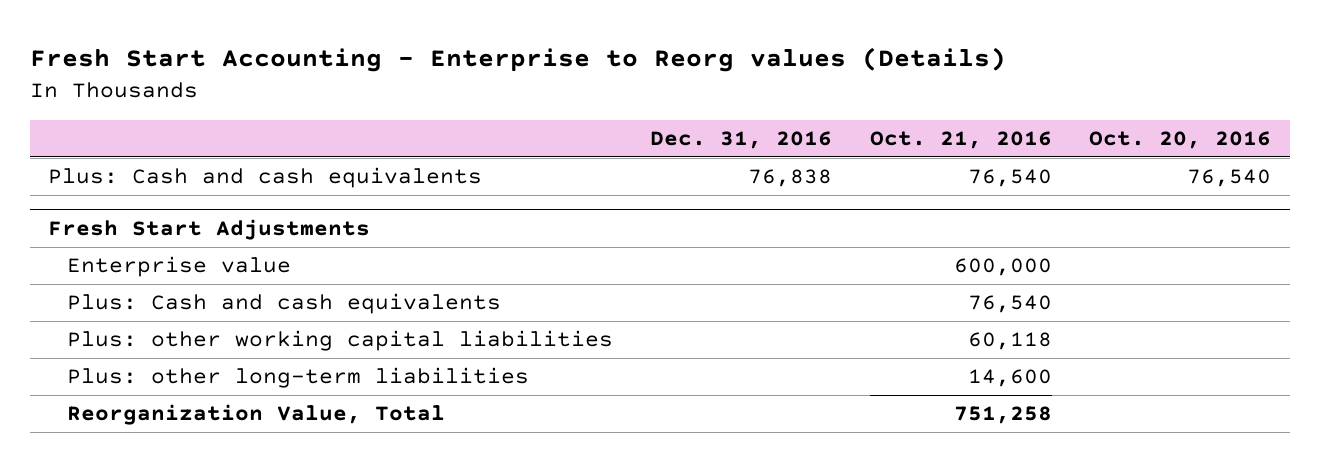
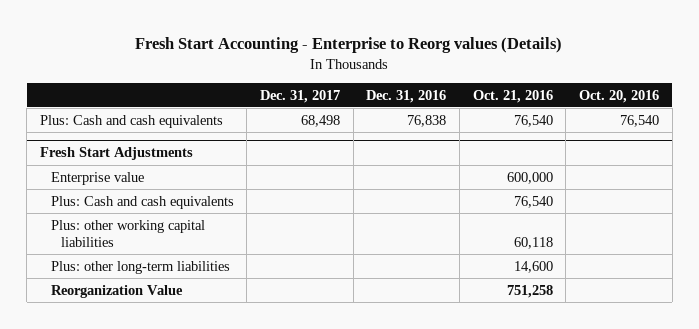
- | Dec. 31, 2016 | Oct. 21, 2016 | Oct. 20, 2016
+ | Dec. 31, 2017 | Dec. 31, 2016 | Oct. 21, 2016 | Oct. 20, 2016
@ Fresh Start Adjustments
- Reorganization Value, Total | | 751,258 |
+ Reorganization Value | | | 751,258 |

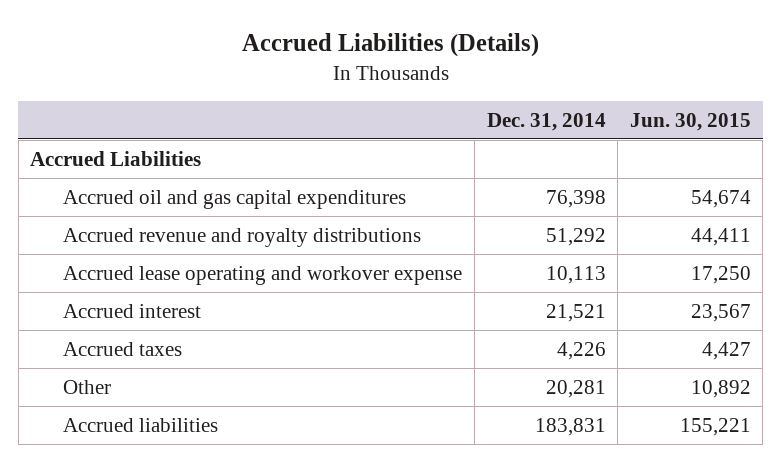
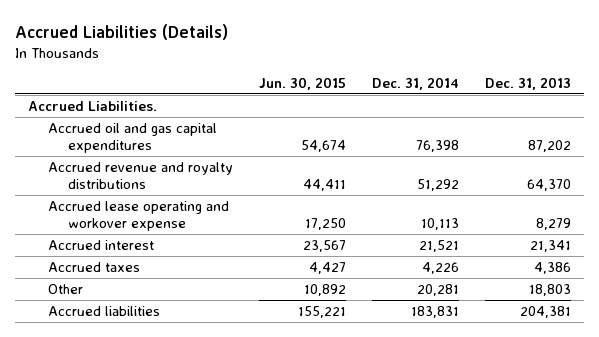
- | Dec. 31, 2014 | Jun. 30, 2015
+ | Jun. 30, 2015 | Dec. 31, 2014 | Dec. 31, 2013
- Accrued Liabilities
+ Accrued Liabilities.

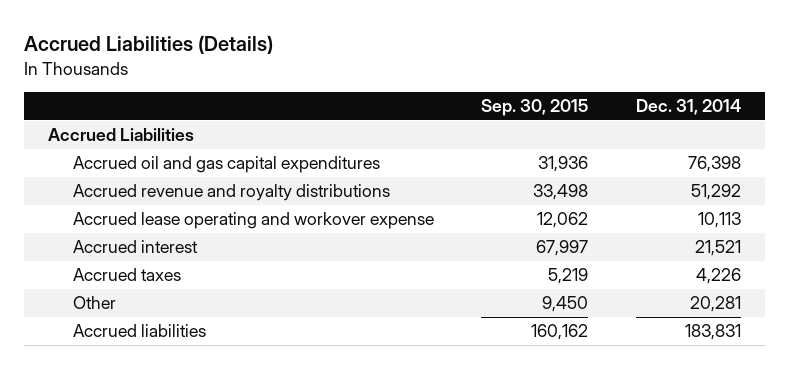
- | Jun. 30, 2015 | Dec. 31, 2014 | Dec. 31, 2013
+ | Sep. 30, 2015 | Dec. 31, 2014
- Accrued Liabilities.
+ Accrued Liabilities

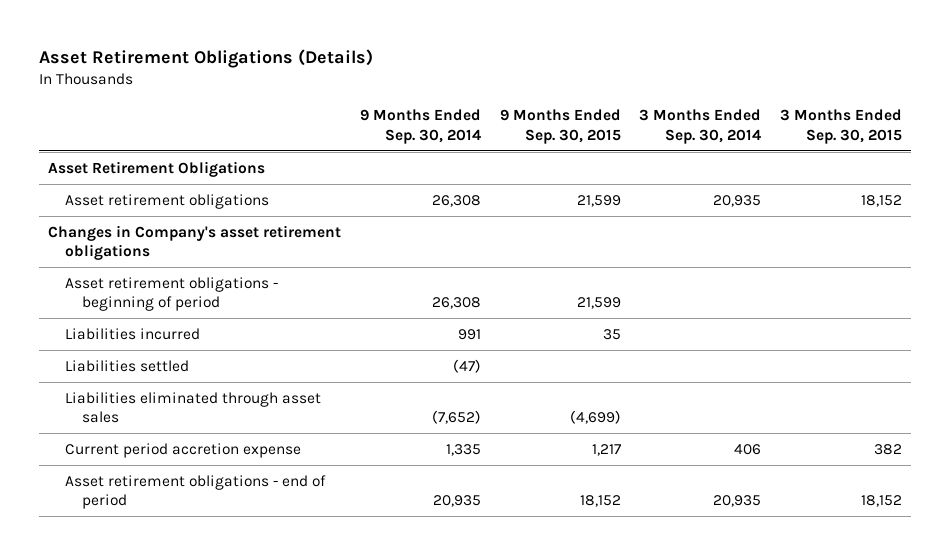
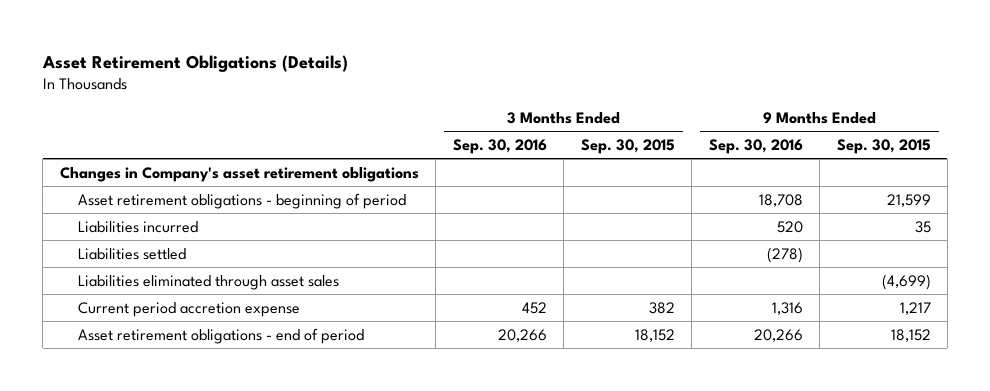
- | 9 Months Ended Sep. 30, 2014 | 9 Months Ended Sep. 30, 2015 | 3 Months Ended Sep. 30, 2014 | 3 Months Ended Sep. 30, 2015
+ | 3 Months Ended Sep. 30, 2016 | 3 Months Ended Sep. 30, 2015 | 9 Months Ended Sep. 30, 2016 | 9 Months Ended Sep. 30, 2015
- Asset Retirement Obligations
- Asset retirement obligations | 26,308 | 21,599 | 20,935 | 18,152

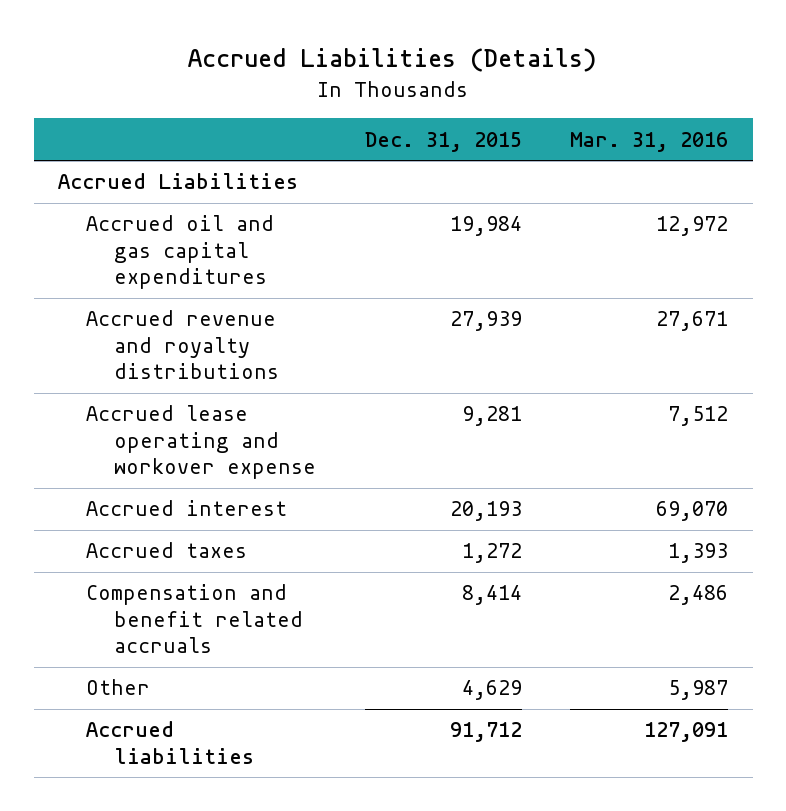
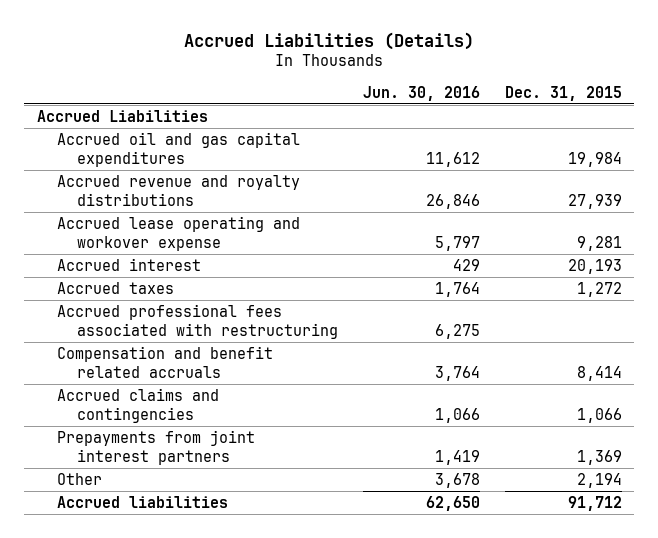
- | Dec. 31, 2015 | Mar. 31, 2016
+ | Jun. 30, 2016 | Dec. 31, 2015
+ Accrued professional fees associated with restructuring | 6,275 |
- Other | 4,629 | 5,987
+ Accrued claims and contingencies | 1,066 | 1,066
+ Prepayments from joint interest partners | 1,419 | 1,369
+ Other | 3,678 | 2,194

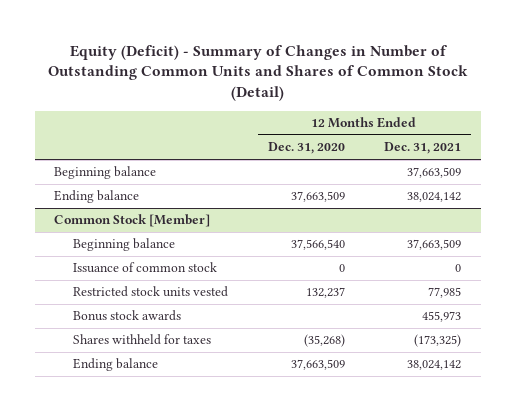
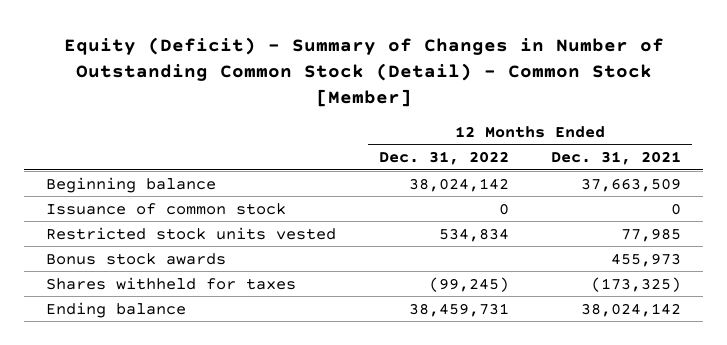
- Equity (Deficit) - Summary of Changes in Number of Outstanding Common Units and Shares of Common Stock (Detail)
+ Equity (Deficit) - Summary of Changes in Number of Outstanding Common Stock (Detail) - Common Stock [Member]
- | 12 Months Ended Dec. 31, 2020 | 12 Months Ended Dec. 31, 2021
+ | 12 Months Ended Dec. 31, 2022 | 12 Months Ended Dec. 31, 2021
- Ending balance | 37,663,509 | 38,024,142
- Common Stock [Member]
- Beginning balance | 37,566,540 | 37,663,509

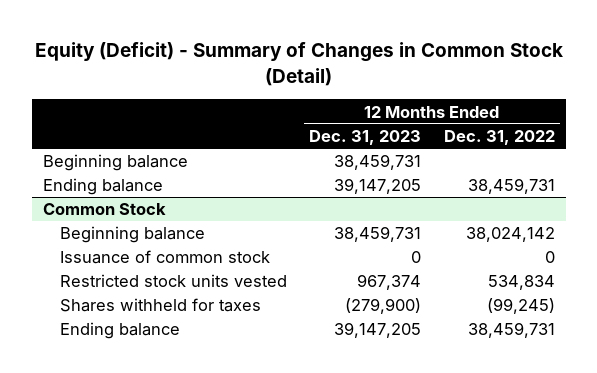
- Equity (Deficit) - Summary of Changes in Number of Outstanding Common Stock (Detail) - Common Stock [Member]
+ Equity (Deficit) - Summary of Changes in Common Stock (Detail)
- | 12 Months Ended Dec. 31, 2022 | 12 Months Ended Dec. 31, 2021
+ | 12 Months Ended Dec. 31, 2023 | 12 Months Ended Dec. 31, 2022
+ Beginning balance | 38,459,731 |
+ Ending balance | 39,147,205 | 38,459,731
+ Common Stock
- Bonus stock awards | | 455,973

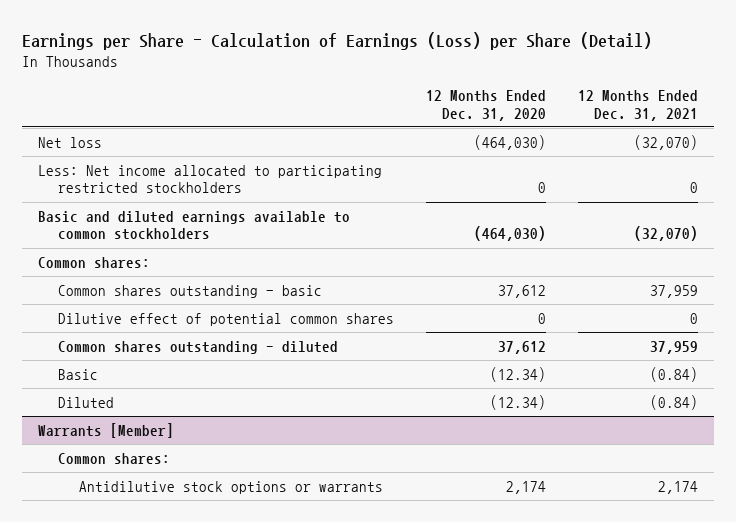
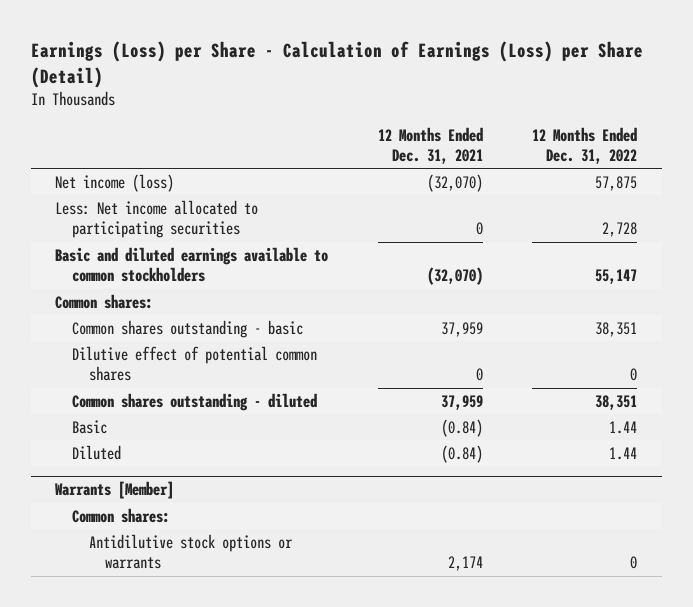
- Earnings per Share - Calculation of Earnings (Loss) per Share (Detail)
+ Earnings (Loss) per Share - Calculation of Earnings (Loss) per Share (Detail)
- | 12 Months Ended Dec. 31, 2020 | 12 Months Ended Dec. 31, 2021
+ | 12 Months Ended Dec. 31, 2021 | 12 Months Ended Dec. 31, 2022
- Net loss | (464,030) | (32,070)
- Less: Net income allocated to participating restricted stockholders | 0 | 0
+ Net income (loss) | (32,070) | 57,875
+ Less: Net income allocated to participating securities | 0 | 2,728

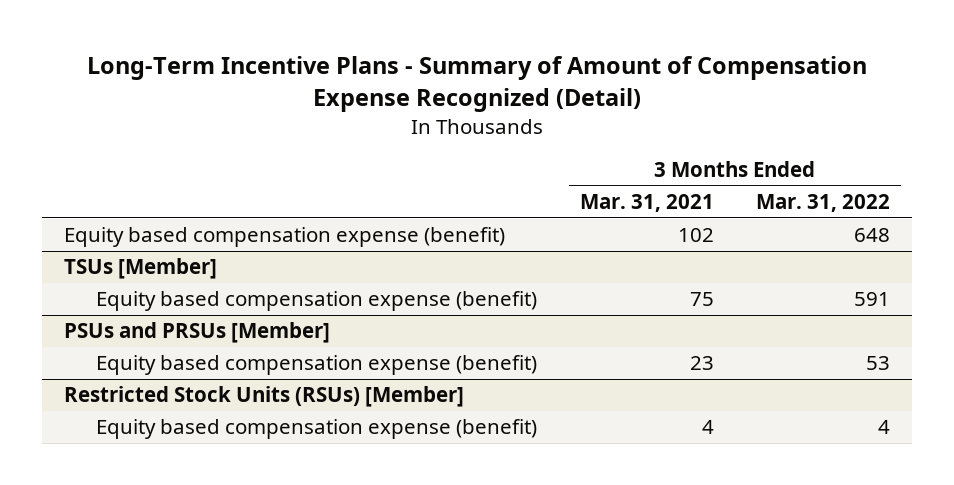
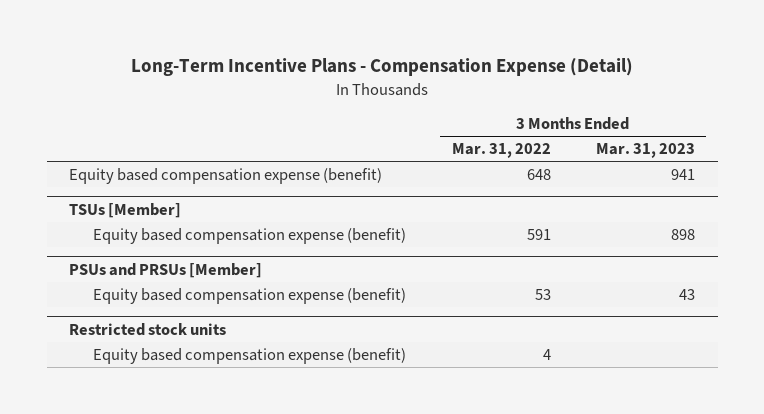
- Long-Term Incentive Plans - Summary of Amount of Compensation Expense Recognized (Detail)
+ Long-Term Incentive Plans - Compensation Expense (Detail)
- | 3 Months Ended Mar. 31, 2021 | 3 Months Ended Mar. 31, 2022
+ | 3 Months Ended Mar. 31, 2022 | 3 Months Ended Mar. 31, 2023
- Restricted Stock Units (RSUs) [Member]
+ Restricted stock units

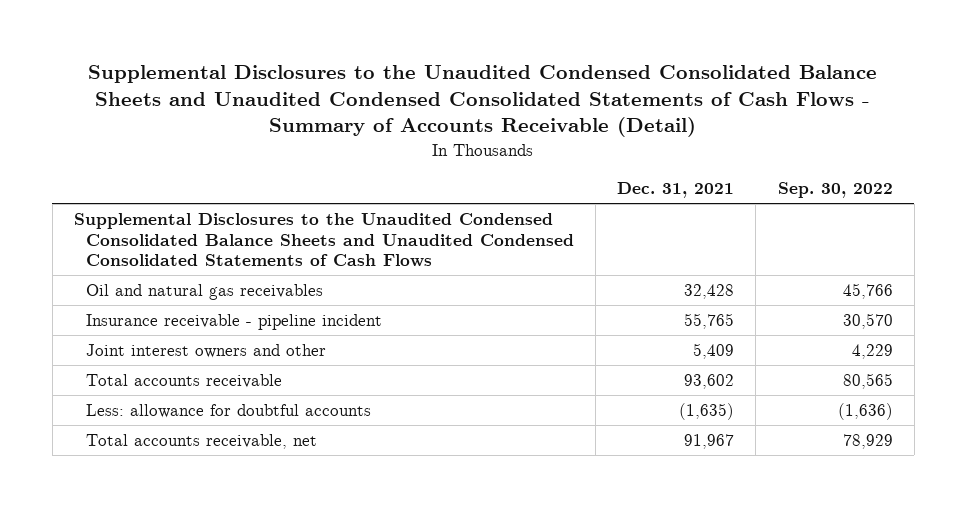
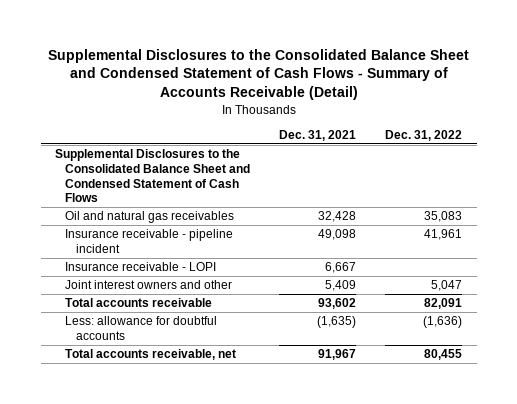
- Supplemental Disclosures to the Unaudited Condensed Consolidated Balance Sheets and Unaudited Condensed Consolidated Statements of Cash Flows - Summary of Accounts Receivable (Detail)
+ Supplemental Disclosures to the Consolidated Balance Sheet and Condensed Statement of Cash Flows - Summary of Accounts Receivable (Detail)
- | Dec. 31, 2021 | Sep. 30, 2022
+ | Dec. 31, 2021 | Dec. 31, 2022
- Supplemental Disclosures to the Unaudited Condensed Consolidated Balance Sheets and Unaudited Condensed Consolidated Statements of Cash Flows
+ Supplemental Disclosures to the Consolidated Balance Sheet and Condensed Statement of Cash Flows
- Insurance receivable - pipeline incident | 55,765 | 30,570
+ Insurance receivable - pipeline incident | 49,098 | 41,961
+ Insurance receivable - LOPI | 6,667 |

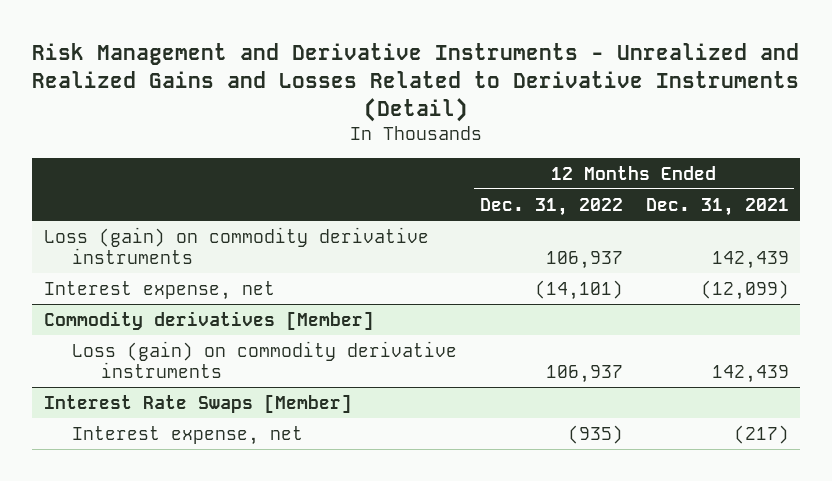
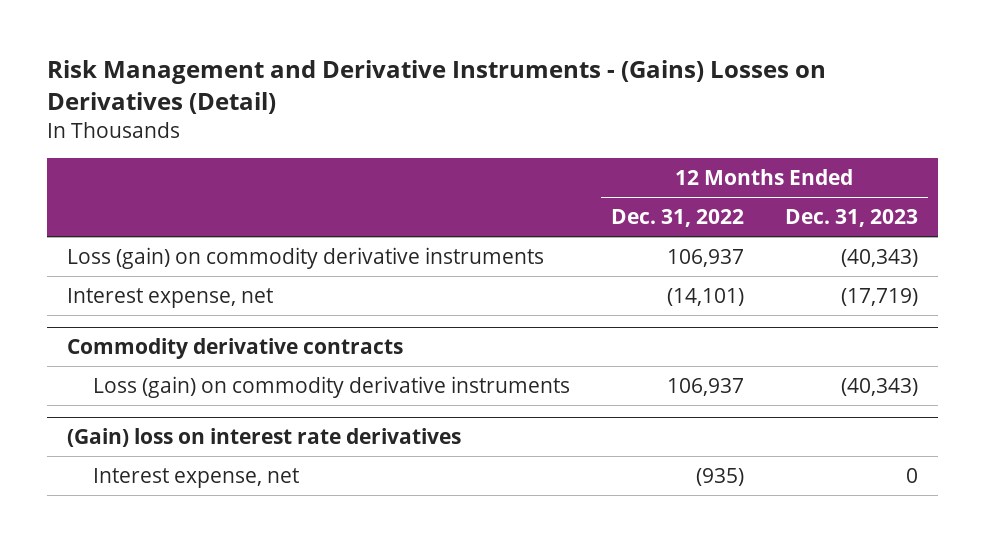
- Risk Management and Derivative Instruments - Unrealized and Realized Gains and Losses Related to Derivative Instruments (Detail)
+ Risk Management and Derivative Instruments - (Gains) Losses on Derivatives (Detail)
- | 12 Months Ended Dec. 31, 2022 | 12 Months Ended Dec. 31, 2021
+ | 12 Months Ended Dec. 31, 2022 | 12 Months Ended Dec. 31, 2023
- Commodity derivatives [Member]
+ Commodity derivative contracts
- Interest Rate Swaps [Member]
+ (Gain) loss on interest rate derivatives

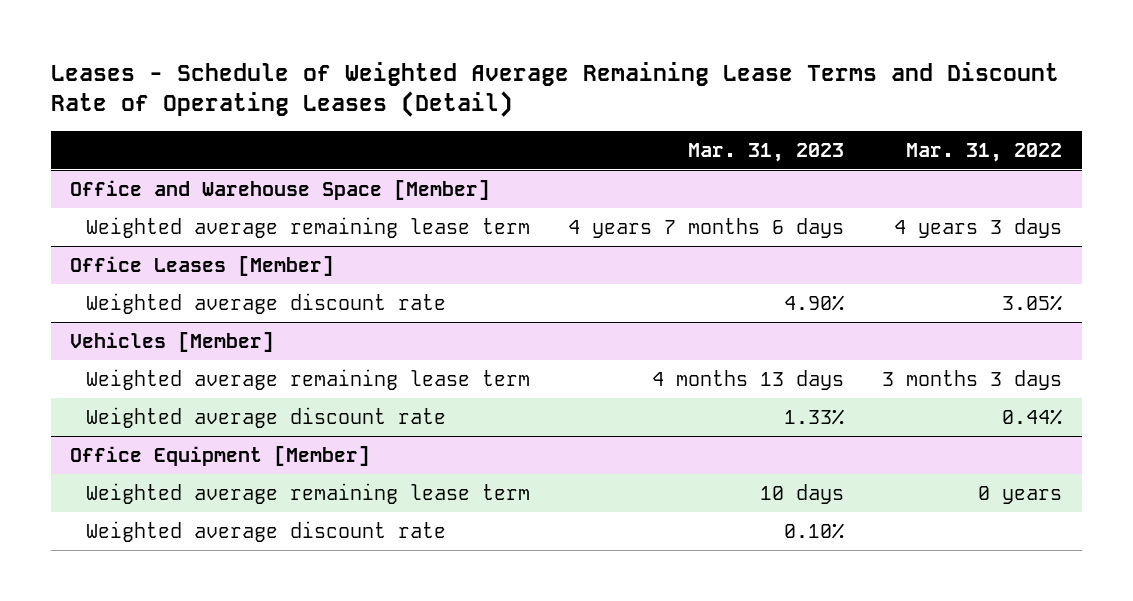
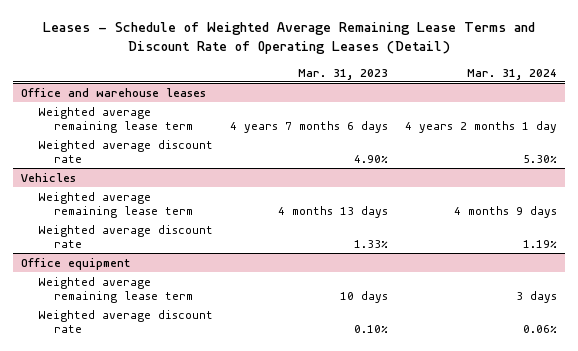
- | Mar. 31, 2023 | Mar. 31, 2022
+ | Mar. 31, 2023 | Mar. 31, 2024
- Office and Warehouse Space [Member]
+ Office and warehouse leases
- Office Leases [Member]
- Vehicles [Member]
+ Vehicles
- Office Equipment [Member]
+ Office equipment

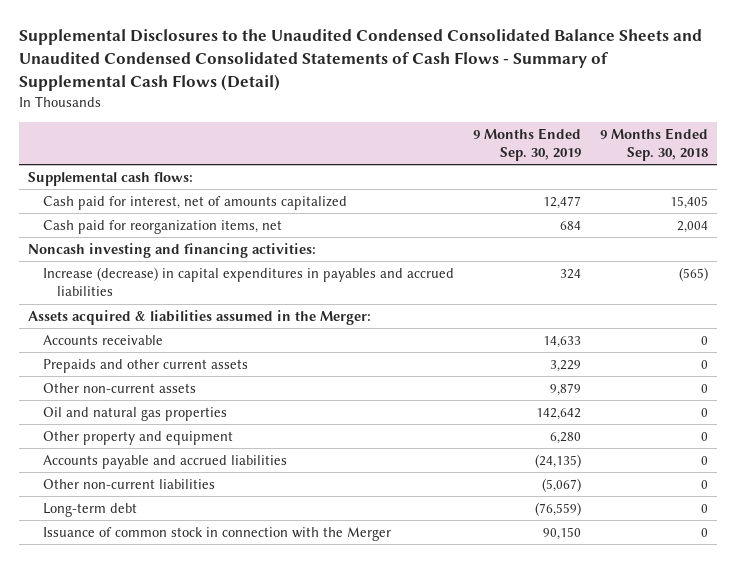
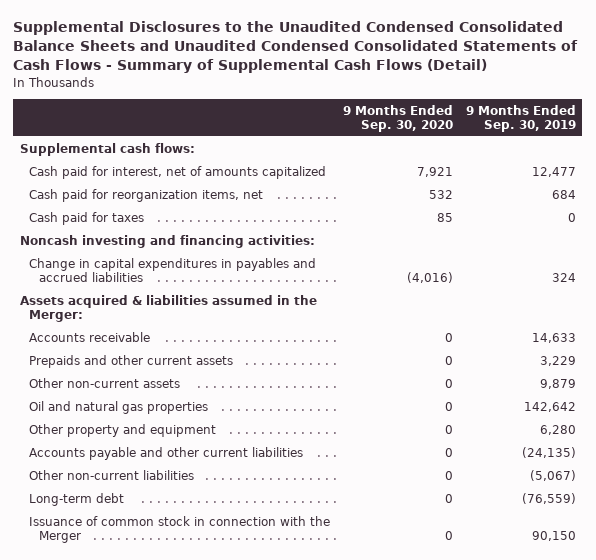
- | 9 Months Ended Sep. 30, 2019 | 9 Months Ended Sep. 30, 2018
+ | 9 Months Ended Sep. 30, 2020 | 9 Months Ended Sep. 30, 2019
+ Cash paid for taxes | 85 | 0
- Increase (decrease) in capital expenditures in payables and accrued liabilities | 324 | (565)
+ Change in capital expenditures in payables and accrued liabilities | (4,016) | 324
- Accounts payable and accrued liabilities | (24,135) | 0
+ Accounts payable and other current liabilities | 0 | (24,135)

